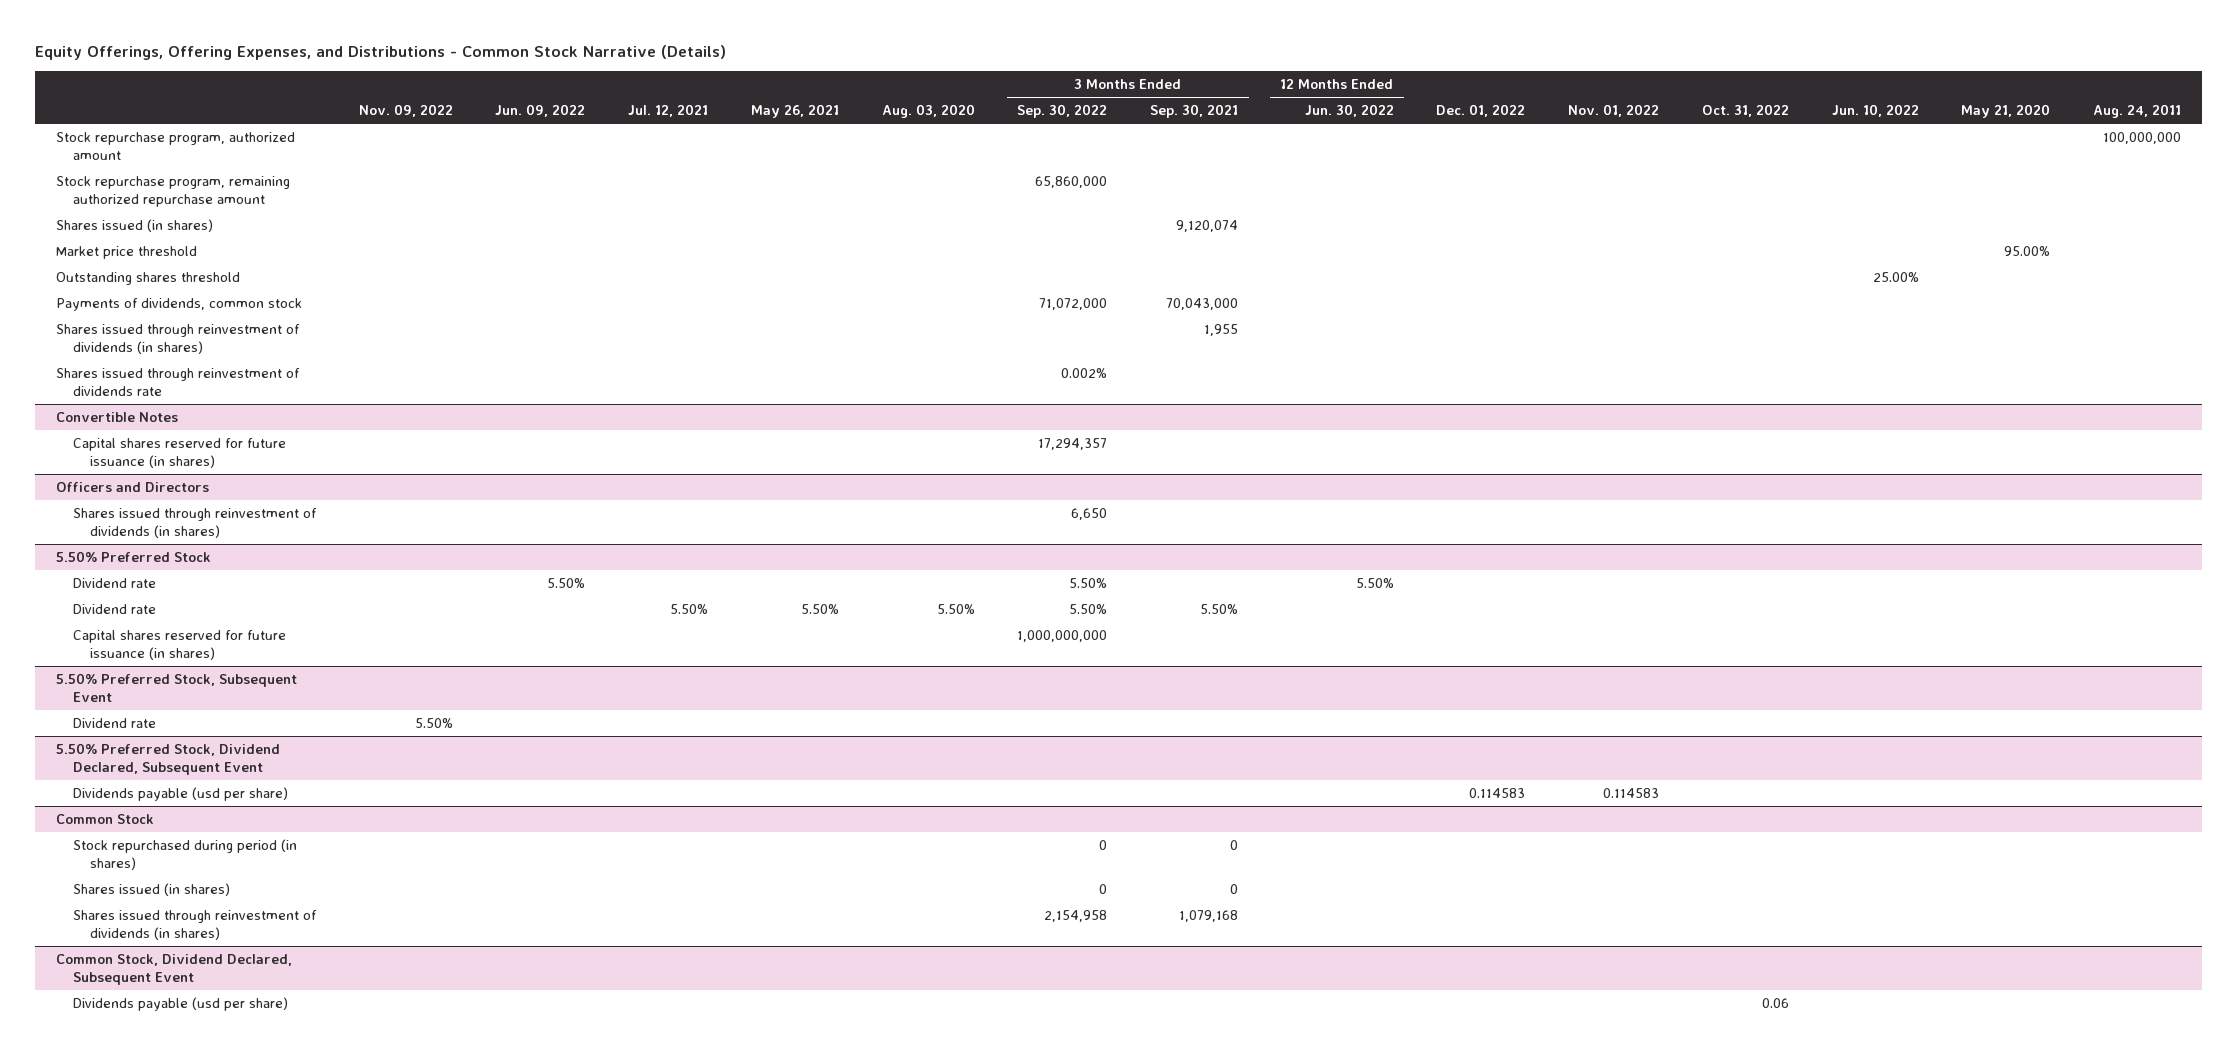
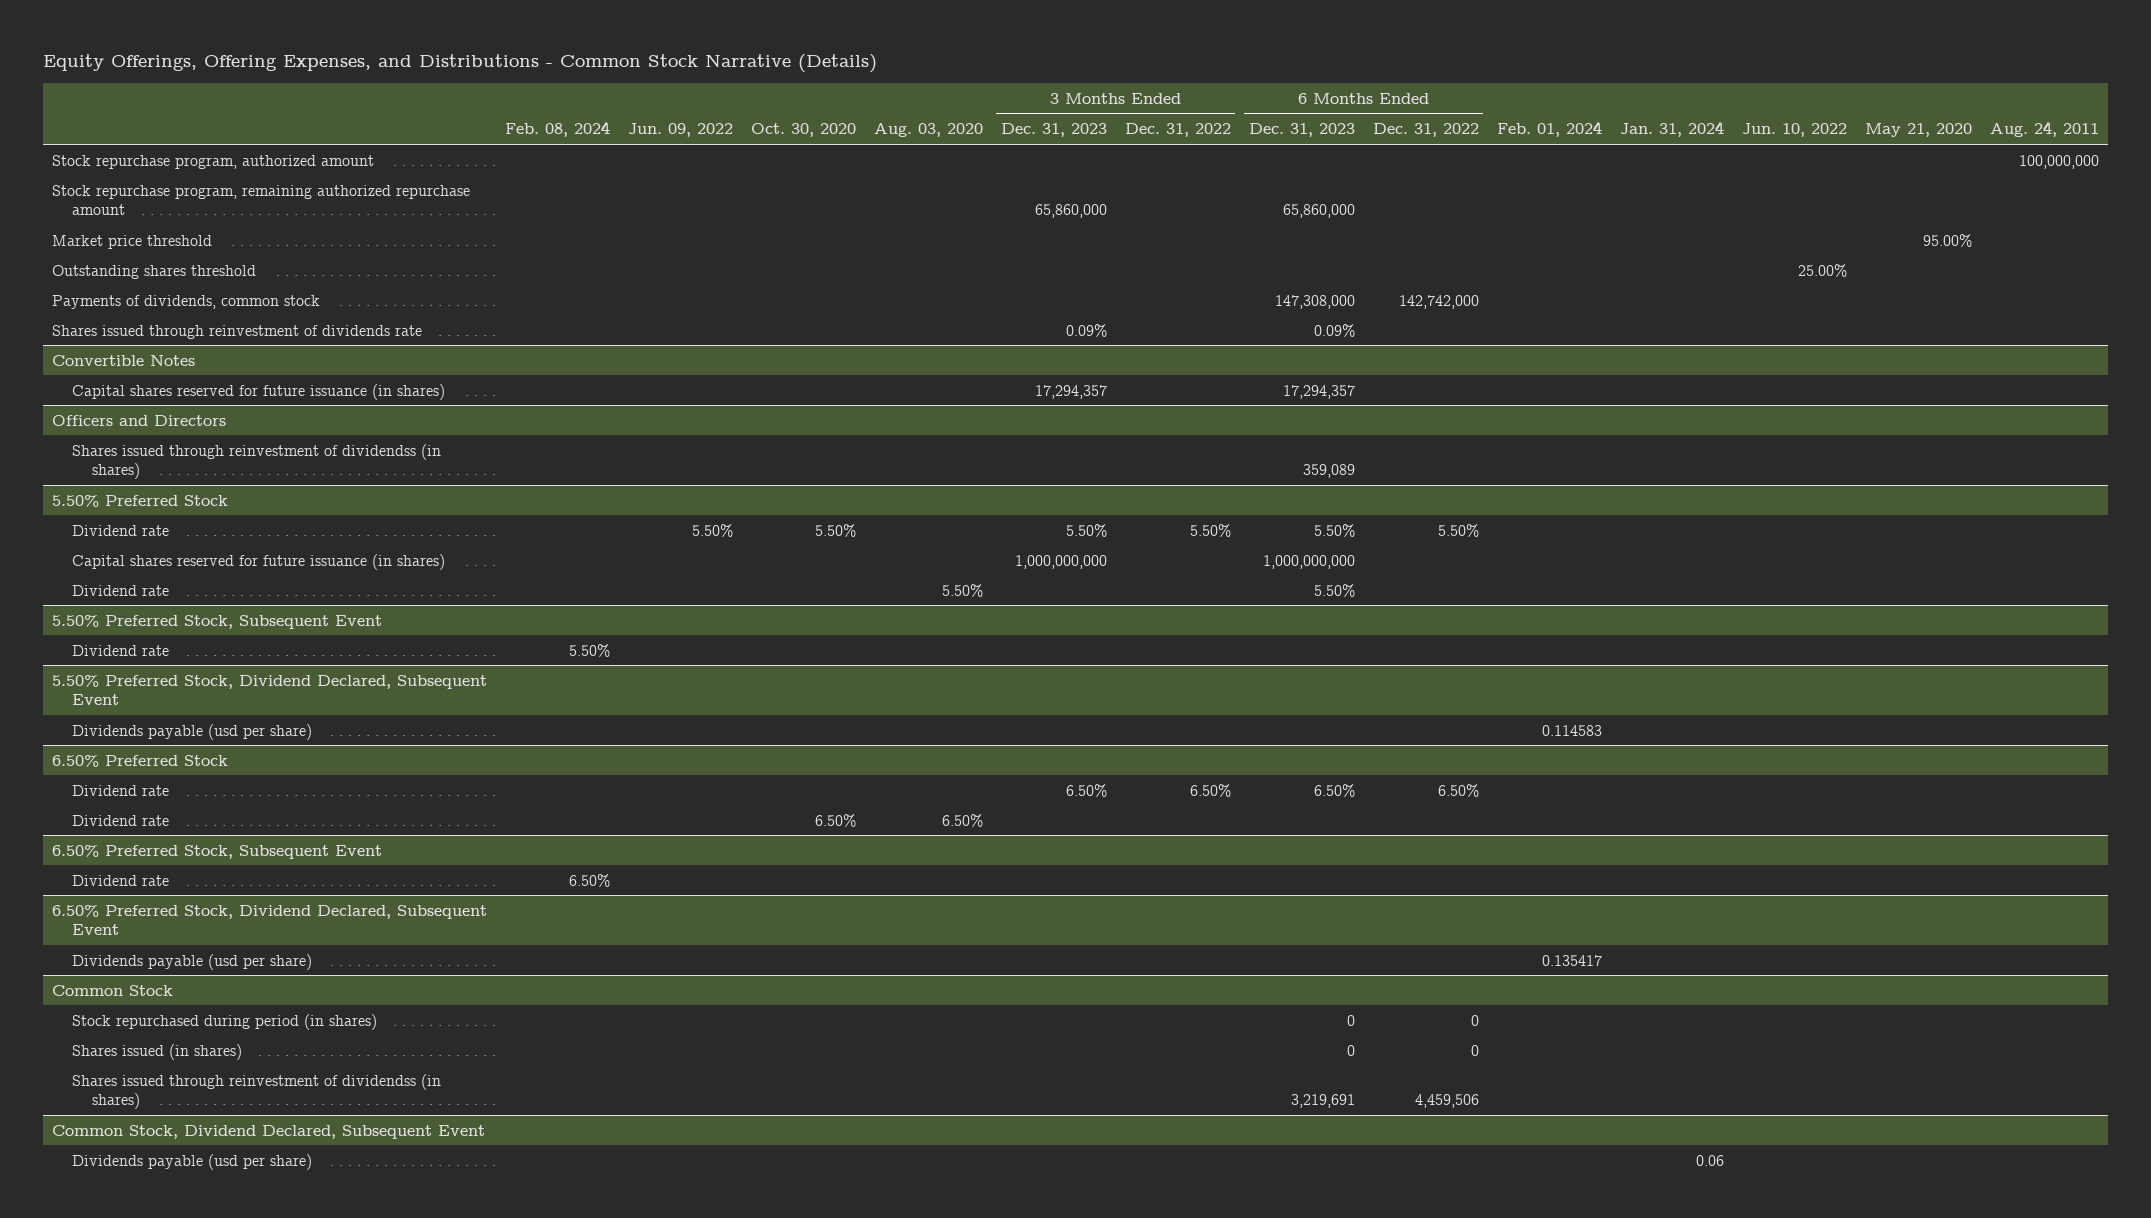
- | Nov. 09, 2022 | Jun. 09, 2022 | Jul. 12, 2021 | May 26, 2021 | Aug. 03, 2020 | 3 Months Ended Sep. 30, 2022 | 3 Months Ended Sep. 30, 2021 | 12 Months Ended Jun. 30, 2022 | Dec. 01, 2022 | Nov. 01, 2022 | Oct. 31, 2022 | Jun. 10, 2022 | May 21, 2020 | Aug. 24, 2011
+ | Feb. 08, 2024 | Jun. 09, 2022 | Oct. 30, 2020 | Aug. 03, 2020 | 3 Months Ended Dec. 31, 2023 | 3 Months Ended Dec. 31, 2022 | 6 Months Ended Dec. 31, 2023 | 6 Months Ended Dec. 31, 2022 | Feb. 01, 2024 | Jan. 31, 2024 | Jun. 10, 2022 | May 21, 2020 | Aug. 24, 2011
- Shares issued (in shares) | | | | | | | 9,120,074 | | | | | | |
- Shares issued through reinvestment of dividends (in shares) | | | | | | | 1,955 | | | | | | |
@ Officers and Directors
- Shares issued through reinvestment of dividends (in shares) | | | | | | 6,650 | | | | | | | |
+ Shares issued through reinvestment of dividendss (in shares) | | | | | | | 359,089 | | | | | |
@ 5.50% Preferred Stock
moved down: Dividend rate | | | | 5.50% | | | 5.50% | | | | | |
+ 6.50% Preferred Stock
+ Dividend rate | | | | | 6.50% | 6.50% | 6.50% | 6.50% | | | | |
+ Dividend rate | | | 6.50% | 6.50% | | | | | | | | |
+ 6.50% Preferred Stock, Subsequent Event
+ Dividend rate | 6.50% | | | | | | | | | | | |
+ 6.50% Preferred Stock, Dividend Declared, Subsequent Event
+ Dividends payable (usd per share) | | | | | | | | | 0.135417 | | | |
@ Common Stock
- Shares issued through reinvestment of dividends (in shares) | | | | | | 2,154,958 | 1,079,168 | | | | | | |
+ Shares issued through reinvestment of dividendss (in shares) | | | | | | | 3,219,691 | 4,459,506 | | | | |

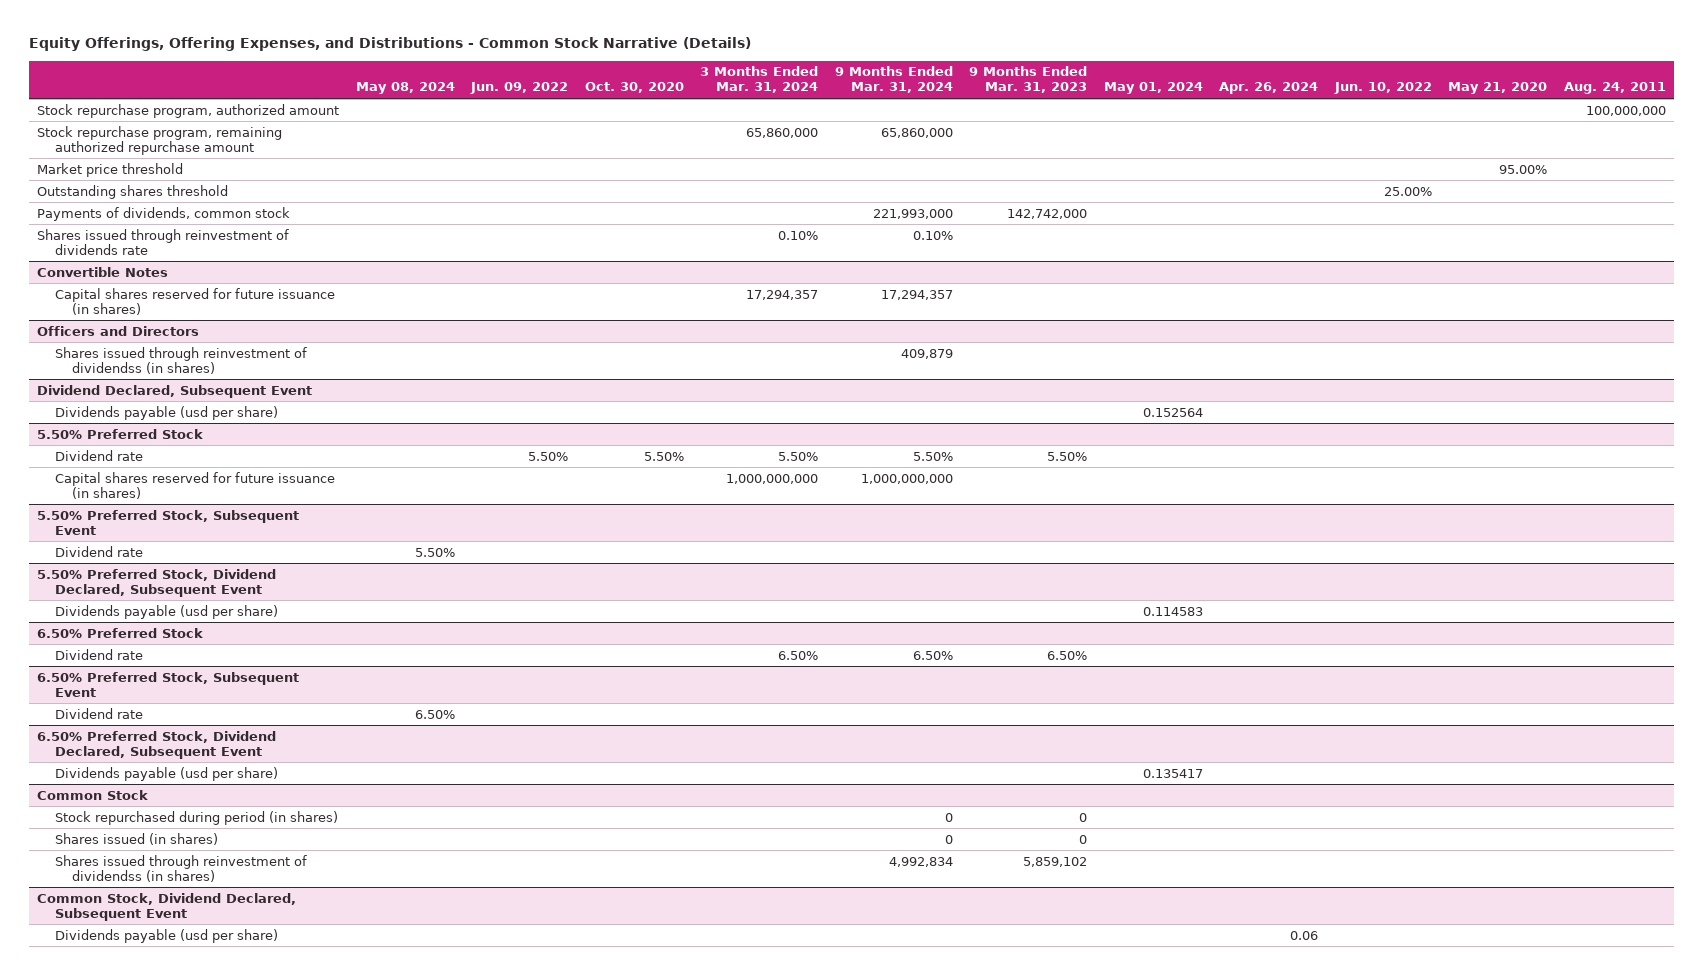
- | Feb. 08, 2024 | Jun. 09, 2022 | Oct. 30, 2020 | Aug. 03, 2020 | 3 Months Ended Dec. 31, 2023 | 3 Months Ended Dec. 31, 2022 | 6 Months Ended Dec. 31, 2023 | 6 Months Ended Dec. 31, 2022 | Feb. 01, 2024 | Jan. 31, 2024 | Jun. 10, 2022 | May 21, 2020 | Aug. 24, 2011
+ | May 08, 2024 | Jun. 09, 2022 | Oct. 30, 2020 | 3 Months Ended Mar. 31, 2024 | 9 Months Ended Mar. 31, 2024 | 9 Months Ended Mar. 31, 2023 | May 01, 2024 | Apr. 26, 2024 | Jun. 10, 2022 | May 21, 2020 | Aug. 24, 2011
+ Dividend Declared, Subsequent Event
+ Dividends payable (usd per share) | | | | | | | 0.152564 | | | |
@ 5.50% Preferred Stock
- Dividend rate | | | | 5.50% | | | 5.50% | | | | | |
@ 6.50% Preferred Stock
- Dividend rate | | | 6.50% | 6.50% | | | | | | | | |

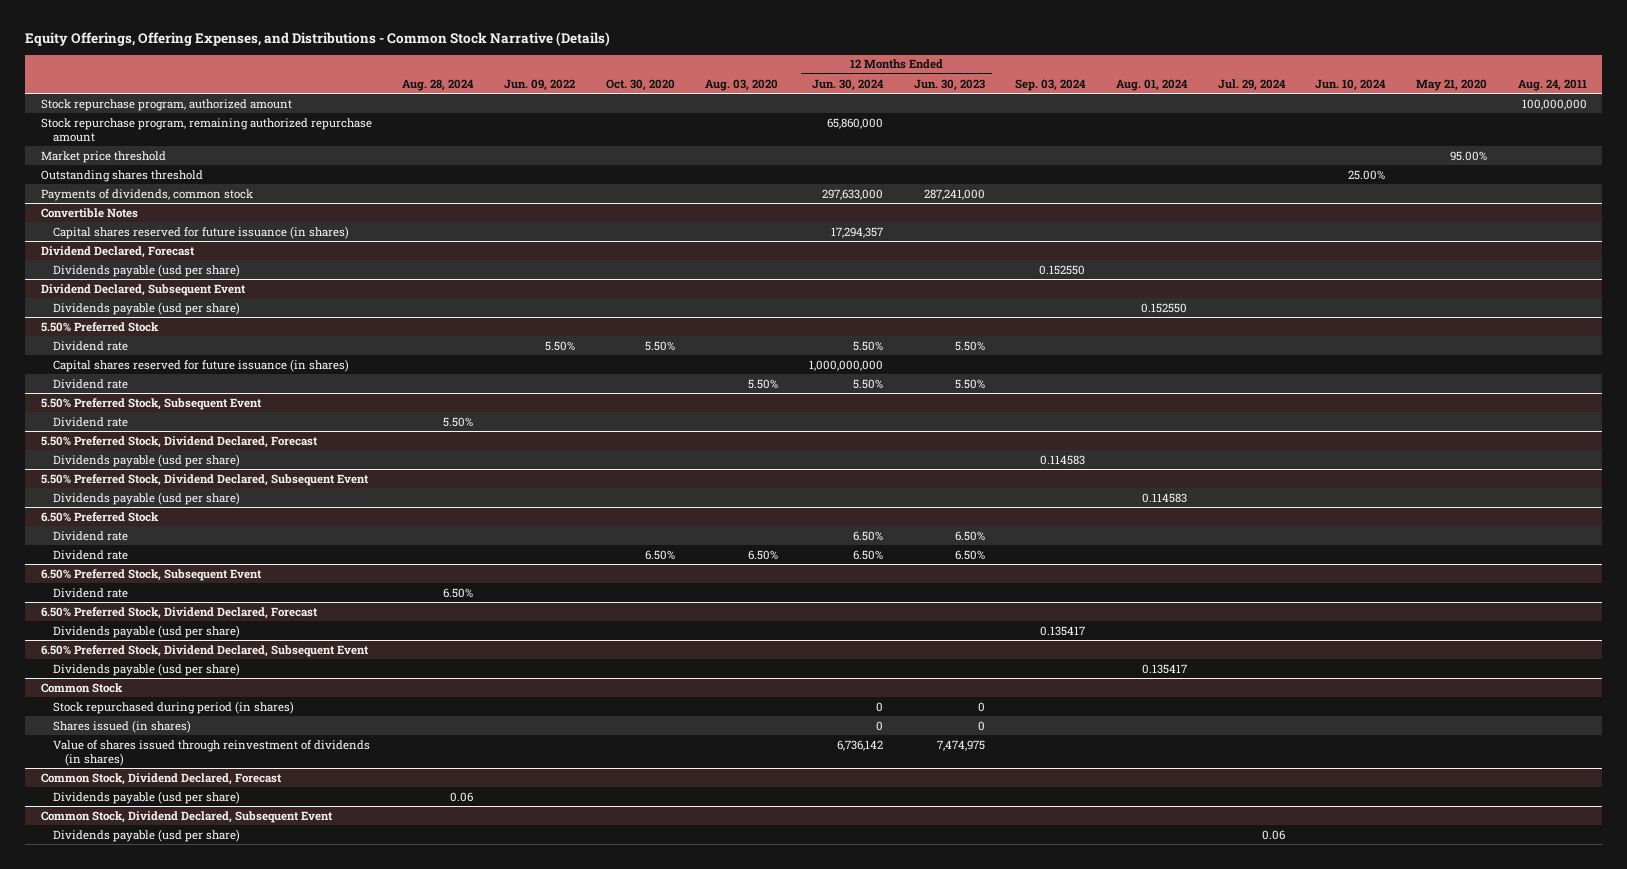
- | May 08, 2024 | Jun. 09, 2022 | Oct. 30, 2020 | 3 Months Ended Mar. 31, 2024 | 9 Months Ended Mar. 31, 2024 | 9 Months Ended Mar. 31, 2023 | May 01, 2024 | Apr. 26, 2024 | Jun. 10, 2022 | May 21, 2020 | Aug. 24, 2011
+ | Aug. 28, 2024 | Jun. 09, 2022 | Oct. 30, 2020 | Aug. 03, 2020 | 12 Months Ended Jun. 30, 2024 | 12 Months Ended Jun. 30, 2023 | Sep. 03, 2024 | Aug. 01, 2024 | Jul. 29, 2024 | Jun. 10, 2024 | May 21, 2020 | Aug. 24, 2011
- Shares issued through reinvestment of dividends rate | | | | 0.10% | 0.10% | | | | | |
- Officers and Directors
- Shares issued through reinvestment of dividendss (in shares) | | | | | 409,879 | | | | | |
+ Dividend Declared, Forecast
+ Dividends payable (usd per share) | | | | | | | 0.152550 | | | | |
@ 5.50% Preferred Stock
+ Dividend rate | | | | 5.50% | 5.50% | 5.50% | | | | | |
+ 5.50% Preferred Stock, Dividend Declared, Forecast
+ Dividends payable (usd per share) | | | | | | | 0.114583 | | | | |
@ 6.50% Preferred Stock
+ Dividend rate | | | 6.50% | 6.50% | 6.50% | 6.50% | | | | | |
+ 6.50% Preferred Stock, Dividend Declared, Forecast
+ Dividends payable (usd per share) | | | | | | | 0.135417 | | | | |
@ Common Stock
- Shares issued through reinvestment of dividendss (in shares) | | | | | 4,992,834 | 5,859,102 | | | | |
+ Value of shares issued through reinvestment of dividends (in shares) | | | | | 6,736,142 | 7,474,975 | | | | | |
+ Common Stock, Dividend Declared, Forecast
+ Dividends payable (usd per share) | 0.06 | | | | | | | | | | |

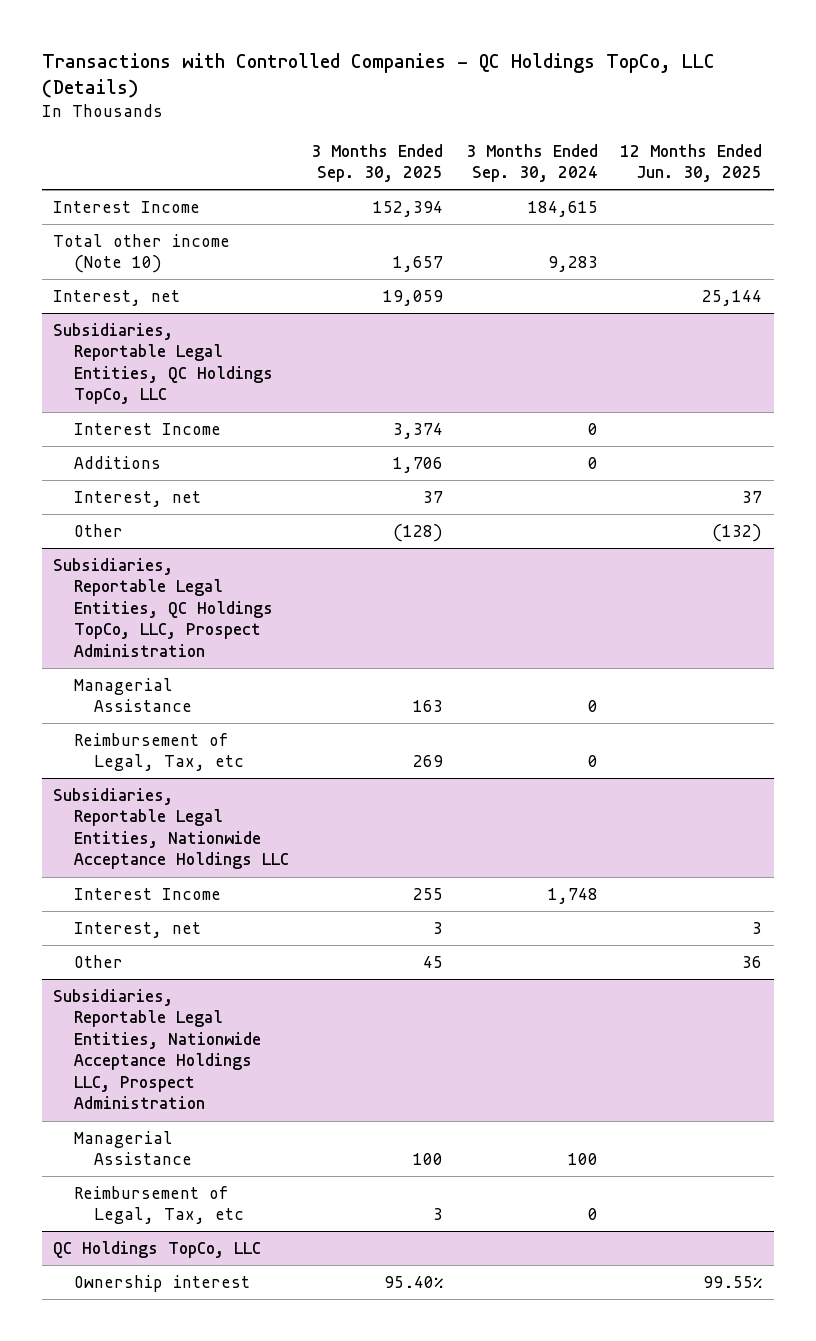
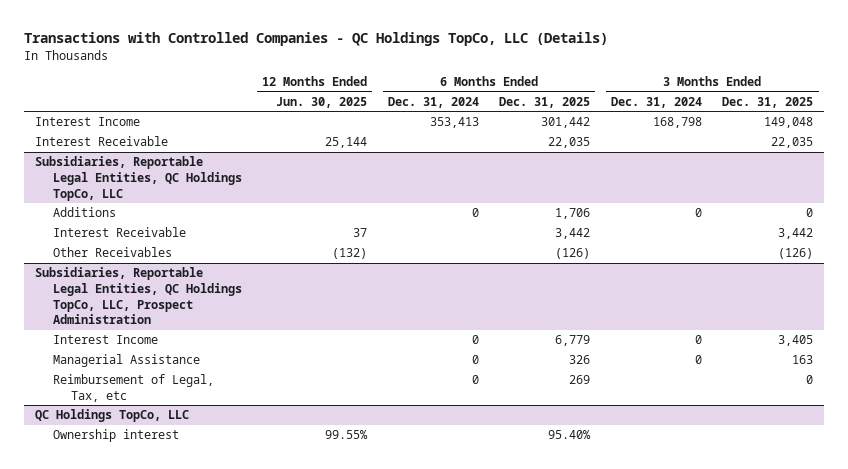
- | 3 Months Ended Sep. 30, 2025 | 3 Months Ended Sep. 30, 2024 | 12 Months Ended Jun. 30, 2025
+ | 12 Months Ended Jun. 30, 2025 | 6 Months Ended Dec. 31, 2024 | 6 Months Ended Dec. 31, 2025 | 3 Months Ended Dec. 31, 2024 | 3 Months Ended Dec. 31, 2025
- Total other income (Note 10) | 1,657 | 9,283 |
- Interest, net | 19,059 | | 25,144
+ Interest Receivable | 25,144 | | 22,035 | | 22,035
@ Subsidiaries, Reportable Legal Entities, QC Holdings TopCo, LLC
- Interest Income | 3,374 | 0 |
- Interest, net | 37 | | 37
- Other | (128) | | (132)
+ Interest Receivable | 37 | | 3,442 | | 3,442
+ Other Receivables | (132) | | (126) | | (126)
@ Subsidiaries, Reportable Legal Entities, QC Holdings TopCo, LLC, Prospect Administration
+ Interest Income | | 0 | 6,779 | 0 | 3,405
- Subsidiaries, Reportable Legal Entities, Nationwide Acceptance Holdings LLC
- Interest Income | 255 | 1,748 |
- Interest, net | 3 | | 3
- Other | 45 | | 36
- Subsidiaries, Reportable Legal Entities, Nationwide Acceptance Holdings LLC, Prospect Administration
- Managerial Assistance | 100 | 100 |
- Reimbursement of Legal, Tax, etc | 3 | 0 |

